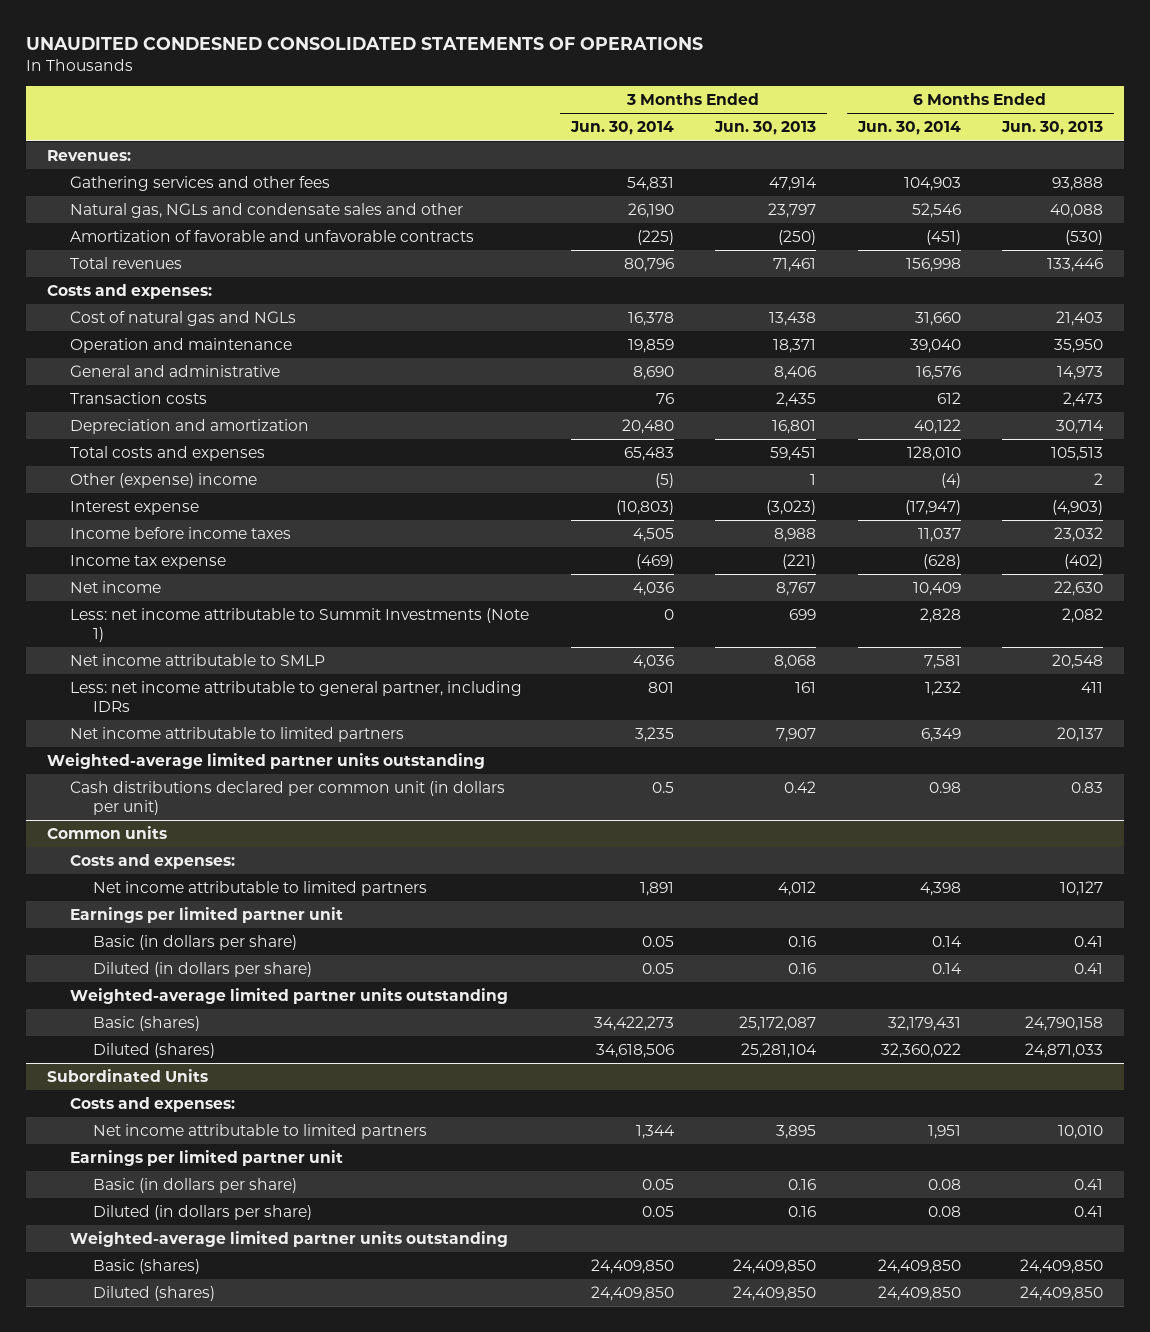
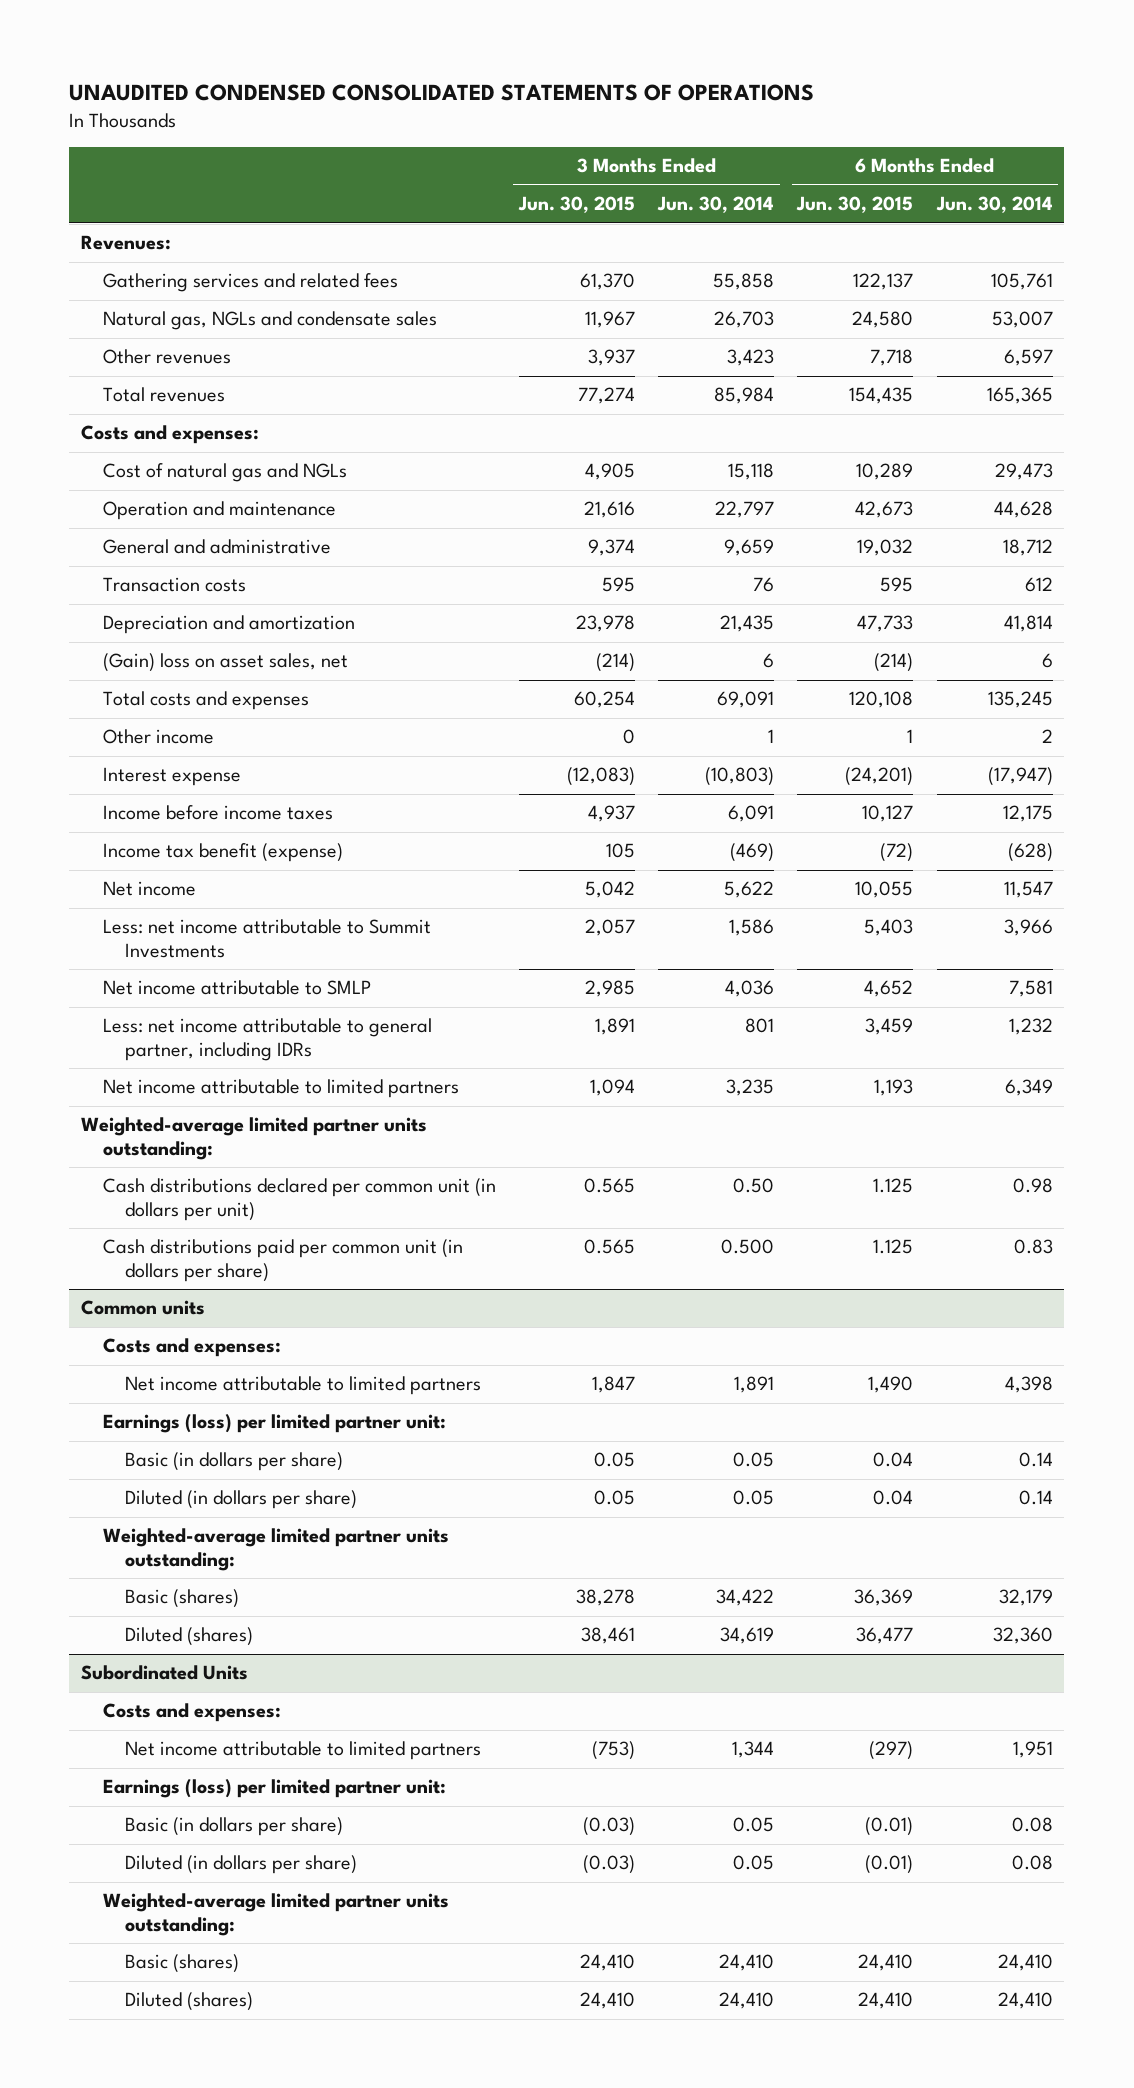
- UNAUDITED CONDESNED CONSOLIDATED STATEMENTS OF OPERATIONS
+ UNAUDITED CONDENSED CONSOLIDATED STATEMENTS OF OPERATIONS
- | 3 Months Ended Jun. 30, 2014 | 3 Months Ended Jun. 30, 2013 | 6 Months Ended Jun. 30, 2014 | 6 Months Ended Jun. 30, 2013
+ | 3 Months Ended Jun. 30, 2015 | 3 Months Ended Jun. 30, 2014 | 6 Months Ended Jun. 30, 2015 | 6 Months Ended Jun. 30, 2014
- Gathering services and other fees | 54,831 | 47,914 | 104,903 | 93,888
- Natural gas, NGLs and condensate sales and other | 26,190 | 23,797 | 52,546 | 40,088
- Amortization of favorable and unfavorable contracts | (225) | (250) | (451) | (530)
- Total revenues | 80,796 | 71,461 | 156,998 | 133,446
+ Gathering services and related fees | 61,370 | 55,858 | 122,137 | 105,761
+ Natural gas, NGLs and condensate sales | 11,967 | 26,703 | 24,580 | 53,007
+ Other revenues | 3,937 | 3,423 | 7,718 | 6,597
+ Total revenues | 77,274 | 85,984 | 154,435 | 165,365
- Cost of natural gas and NGLs | 16,378 | 13,438 | 31,660 | 21,403
- Operation and maintenance | 19,859 | 18,371 | 39,040 | 35,950
- General and administrative | 8,690 | 8,406 | 16,576 | 14,973
+ Cost of natural gas and NGLs | 4,905 | 15,118 | 10,289 | 29,473
+ Operation and maintenance | 21,616 | 22,797 | 42,673 | 44,628
+ General and administrative | 9,374 | 9,659 | 19,032 | 18,712
- Depreciation and amortization | 20,480 | 16,801 | 40,122 | 30,714
- Total costs and expenses | 65,483 | 59,451 | 128,010 | 105,513
- Other (expense) income | (5) | 1 | (4) | 2
+ Depreciation and amortization | 23,978 | 21,435 | 47,733 | 41,814
+ (Gain) loss on asset sales, net | (214) | 6 | (214) | 6
+ Total costs and expenses | 60,254 | 69,091 | 120,108 | 135,245
+ Other income | 0 | 1 | 1 | 2
- Income before income taxes | 4,505 | 8,988 | 11,037 | 23,032
- Income tax expense | (469) | (221) | (628) | (402)
- Net income | 4,036 | 8,767 | 10,409 | 22,630
- Less: net income attributable to Summit Investments (Note 1) | 0 | 699 | 2,828 | 2,082
+ Income before income taxes | 4,937 | 6,091 | 10,127 | 12,175
+ Income tax benefit (expense) | 105 | (469) | (72) | (628)
+ Net income | 5,042 | 5,622 | 10,055 | 11,547
+ Less: net income attributable to Summit Investments | 2,057 | 1,586 | 5,403 | 3,966
- Weighted-average limited partner units outstanding
- Cash distributions declared per common unit (in dollars per unit) | 0.5 | 0.42 | 0.98 | 0.83
+ Weighted-average limited partner units outstanding:
+ Cash distributions declared per common unit (in dollars per unit) | 0.565 | 0.50 | 1.125 | 0.98
+ Cash distributions paid per common unit (in dollars per share) | 0.565 | 0.500 | 1.125 | 0.83
@ Common units
- Earnings per limited partner unit
+ Earnings (loss) per limited partner unit:
- Weighted-average limited partner units outstanding
- Basic (shares) | 34,422,273 | 25,172,087 | 32,179,431 | 24,790,158
- Diluted (shares) | 34,618,506 | 25,281,104 | 32,360,022 | 24,871,033
+ Weighted-average limited partner units outstanding:
+ Basic (shares) | 38,278 | 34,422 | 36,369 | 32,179
+ Diluted (shares) | 38,461 | 34,619 | 36,477 | 32,360
@ Subordinated Units
- Earnings per limited partner unit
+ Earnings (loss) per limited partner unit:
- Weighted-average limited partner units outstanding
- Basic (shares) | 24,409,850 | 24,409,850 | 24,409,850 | 24,409,850
- Diluted (shares) | 24,409,850 | 24,409,850 | 24,409,850 | 24,409,850
+ Weighted-average limited partner units outstanding:
+ Basic (shares) | 24,410 | 24,410 | 24,410 | 24,410
+ Diluted (shares) | 24,410 | 24,410 | 24,410 | 24,410

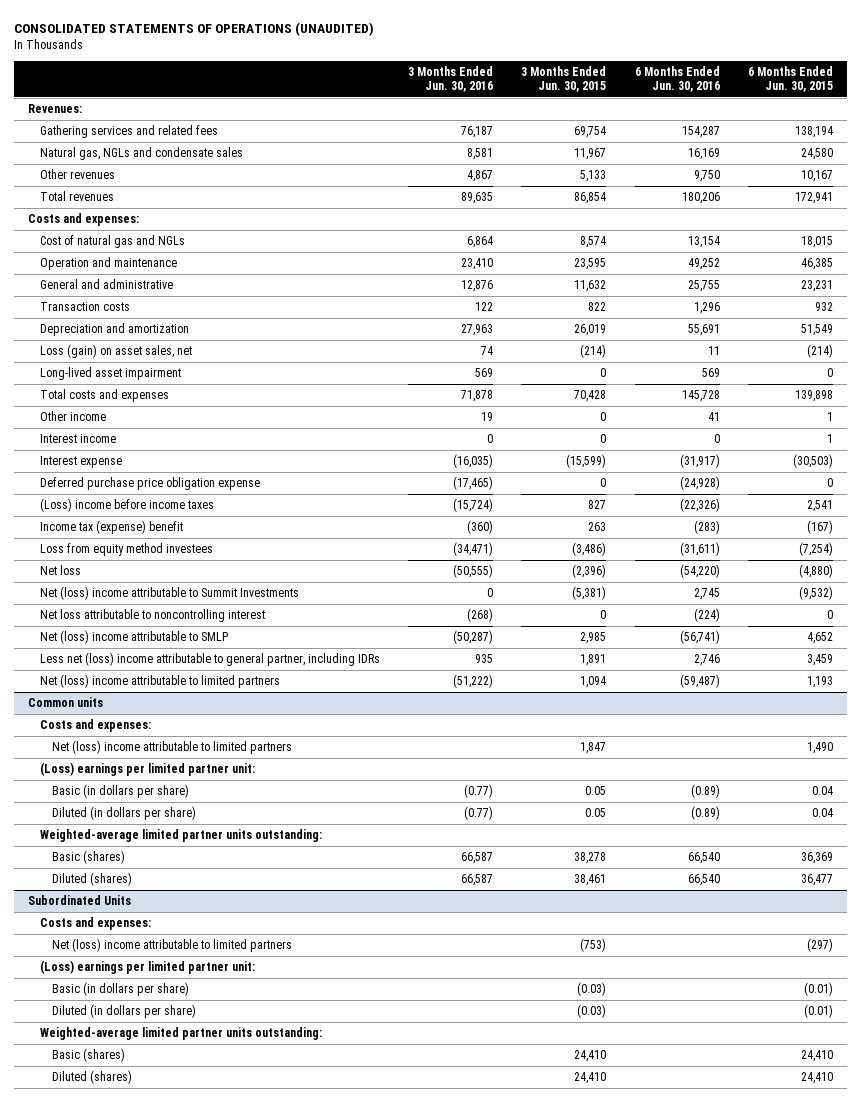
- UNAUDITED CONDENSED CONSOLIDATED STATEMENTS OF OPERATIONS
+ CONSOLIDATED STATEMENTS OF OPERATIONS (UNAUDITED)
- | 3 Months Ended Jun. 30, 2015 | 3 Months Ended Jun. 30, 2014 | 6 Months Ended Jun. 30, 2015 | 6 Months Ended Jun. 30, 2014
+ | 3 Months Ended Jun. 30, 2016 | 3 Months Ended Jun. 30, 2015 | 6 Months Ended Jun. 30, 2016 | 6 Months Ended Jun. 30, 2015
- Gathering services and related fees | 61,370 | 55,858 | 122,137 | 105,761
+ Gathering services and related fees | 76,187 | 69,754 | 154,287 | 138,194
- Other revenues | 3,937 | 3,423 | 7,718 | 6,597
- Total revenues | 77,274 | 85,984 | 154,435 | 165,365
+ Other revenues | 4,867 | 5,133 | 9,750 | 10,167
+ Total revenues | 89,635 | 86,854 | 180,206 | 172,941
- Cost of natural gas and NGLs | 4,905 | 15,118 | 10,289 | 29,473
- Operation and maintenance | 21,616 | 22,797 | 42,673 | 44,628
- General and administrative | 9,374 | 9,659 | 19,032 | 18,712
- Transaction costs | 595 | 76 | 595 | 612
- Depreciation and amortization | 23,978 | 21,435 | 47,733 | 41,814
- (Gain) loss on asset sales, net | (214) | 6 | (214) | 6
- Total costs and expenses | 60,254 | 69,091 | 120,108 | 135,245
+ Cost of natural gas and NGLs | 6,864 | 8,574 | 13,154 | 18,015
+ Operation and maintenance | 23,410 | 23,595 | 49,252 | 46,385
+ General and administrative | 12,876 | 11,632 | 25,755 | 23,231
+ Transaction costs | 122 | 822 | 1,296 | 932
+ Depreciation and amortization | 27,963 | 26,019 | 55,691 | 51,549
+ Loss (gain) on asset sales, net | 74 | (214) | 11 | (214)
+ Long-lived asset impairment | 569 | 0 | 569 | 0
+ Total costs and expenses | 71,878 | 70,428 | 145,728 | 139,898
- Interest expense | (12,083) | (10,803) | (24,201) | (17,947)
- Income before income taxes | 4,937 | 6,091 | 10,127 | 12,175
- Income tax benefit (expense) | 105 | (469) | (72) | (628)
- Net income | 5,042 | 5,622 | 10,055 | 11,547
- Less: net income attributable to Summit Investments | 2,057 | 1,586 | 5,403 | 3,966
- Net income attributable to SMLP | 2,985 | 4,036 | 4,652 | 7,581
- Less: net income attributable to general partner, including IDRs | 1,891 | 801 | 3,459 | 1,232
- Net income attributable to limited partners | 1,094 | 3,235 | 1,193 | 6,349
- Weighted-average limited partner units outstanding:
- Cash distributions declared per common unit (in dollars per unit) | 0.565 | 0.50 | 1.125 | 0.98
- Cash distributions paid per common unit (in dollars per share) | 0.565 | 0.500 | 1.125 | 0.83
+ Interest income | 0 | 0 | 0 | 1
+ Interest expense | (16,035) | (15,599) | (31,917) | (30,503)
+ Deferred purchase price obligation expense | (17,465) | 0 | (24,928) | 0
+ (Loss) income before income taxes | (15,724) | 827 | (22,326) | 2,541
+ Income tax (expense) benefit | (360) | 263 | (283) | (167)
+ Loss from equity method investees | (34,471) | (3,486) | (31,611) | (7,254)
+ Net loss | (50,555) | (2,396) | (54,220) | (4,880)
+ Net (loss) income attributable to Summit Investments | 0 | (5,381) | 2,745 | (9,532)
+ Net loss attributable to noncontrolling interest | (268) | 0 | (224) | 0
+ Net (loss) income attributable to SMLP | (50,287) | 2,985 | (56,741) | 4,652
+ Less net (loss) income attributable to general partner, including IDRs | 935 | 1,891 | 2,746 | 3,459
+ Net (loss) income attributable to limited partners | (51,222) | 1,094 | (59,487) | 1,193
@ Common units
- Net income attributable to limited partners | 1,847 | 1,891 | 1,490 | 4,398
- Earnings (loss) per limited partner unit:
+ Net (loss) income attributable to limited partners | | 1,847 | | 1,490
+ (Loss) earnings per limited partner unit:
@ Subordinated Units
- Net income attributable to limited partners | (753) | 1,344 | (297) | 1,951
- Earnings (loss) per limited partner unit:
+ Net (loss) income attributable to limited partners | | (753) | | (297)
+ (Loss) earnings per limited partner unit:

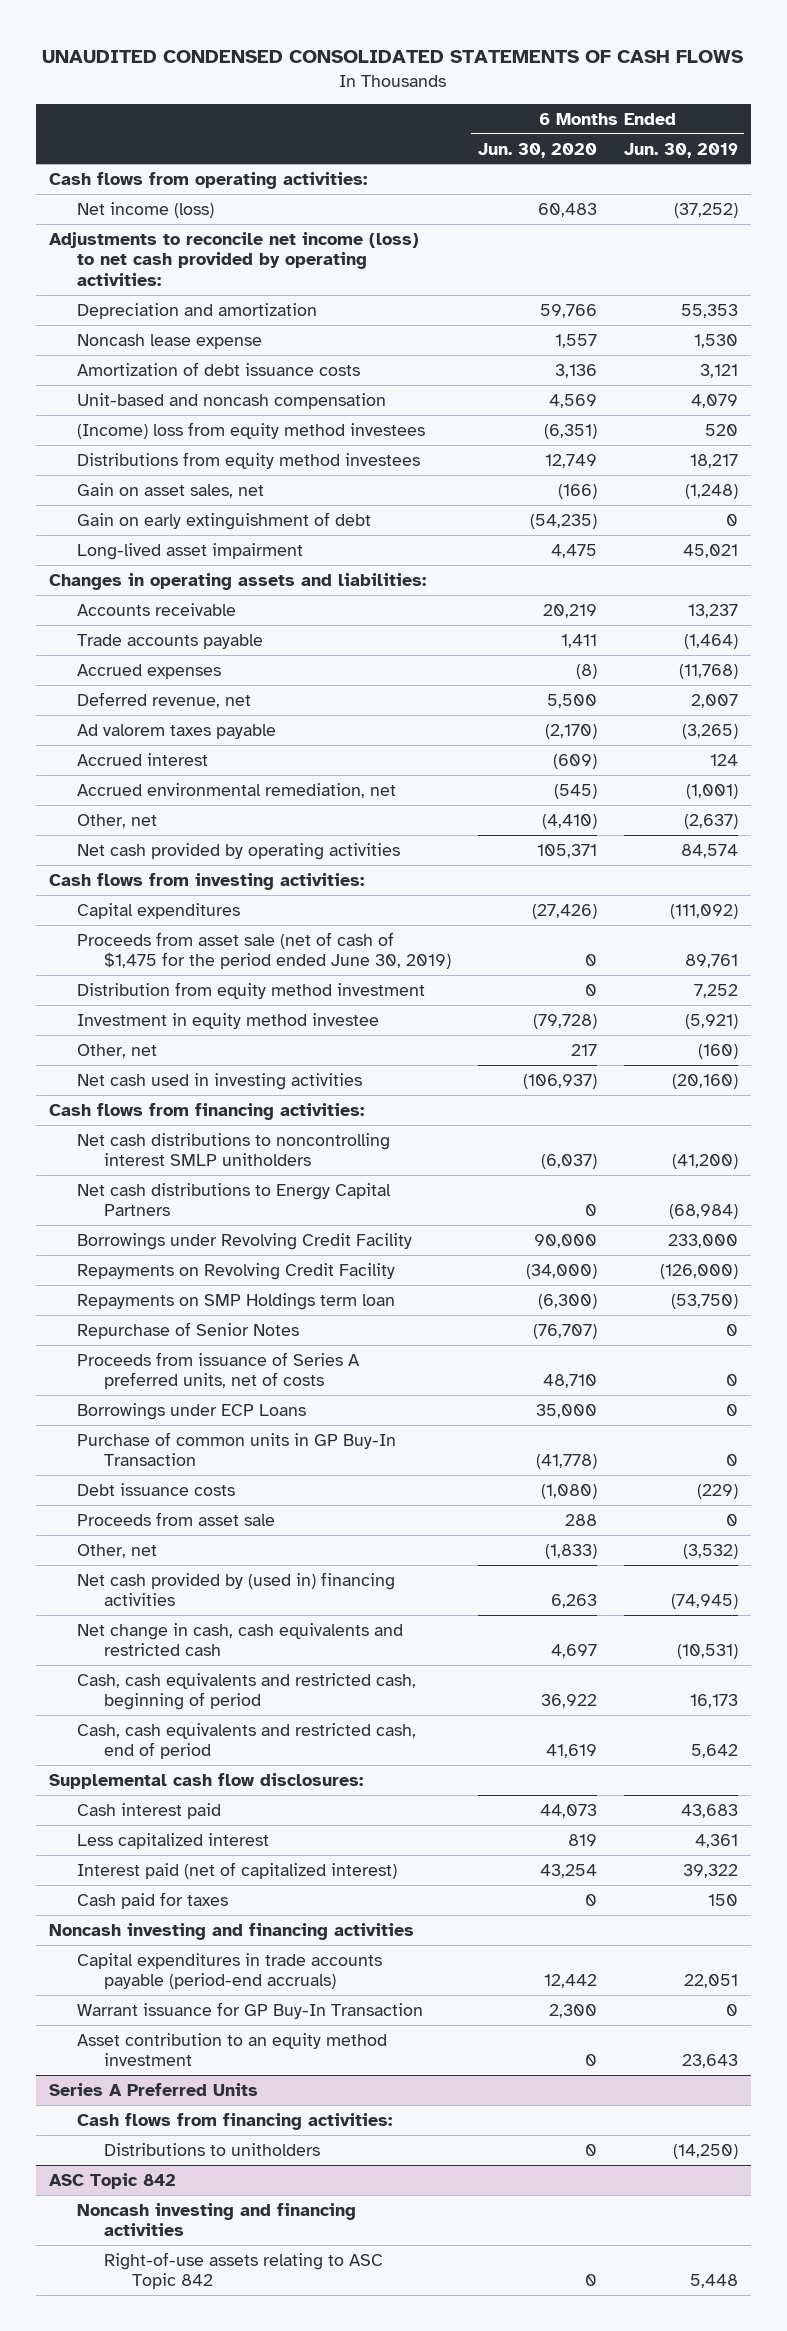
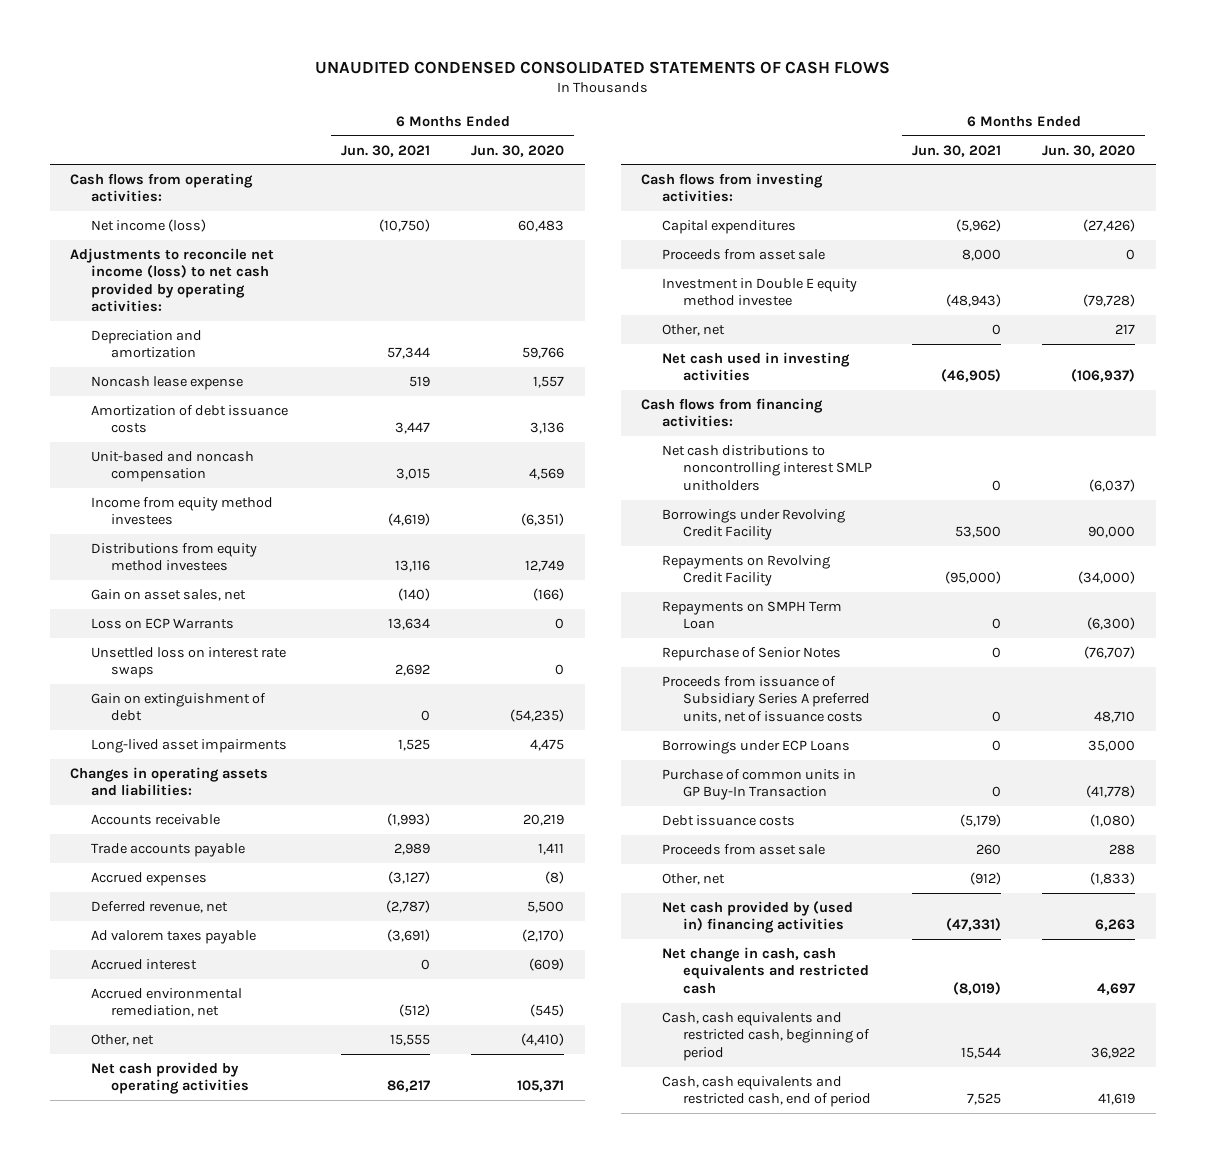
- | 6 Months Ended Jun. 30, 2020 | 6 Months Ended Jun. 30, 2019
+ | 6 Months Ended Jun. 30, 2021 | 6 Months Ended Jun. 30, 2020
- (Income) loss from equity method investees | (6,351) | 520
+ Income from equity method investees | (4,619) | (6,351)
- Gain on early extinguishment of debt | (54,235) | 0
- Long-lived asset impairment | 4,475 | 45,021
+ Loss on ECP Warrants | 13,634 | 0
+ Unsettled loss on interest rate swaps | 2,692 | 0
+ Gain on extinguishment of debt | 0 | (54,235)
+ Long-lived asset impairments | 1,525 | 4,475
- Proceeds from asset sale (net of cash of $1,475 for the period ended June 30, 2019) | 0 | 89,761
- Distribution from equity method investment | 0 | 7,252
- Investment in equity method investee | (79,728) | (5,921)
+ Proceeds from asset sale | 8,000 | 0
+ Investment in Double E equity method investee | (48,943) | (79,728)
- Net cash distributions to Energy Capital Partners | 0 | (68,984)
- Repayments on SMP Holdings term loan | (6,300) | (53,750)
+ Repayments on SMPH Term Loan | 0 | (6,300)
- Proceeds from issuance of Series A preferred units, net of costs | 48,710 | 0
+ Proceeds from issuance of Subsidiary Series A preferred units, net of issuance costs | 0 | 48,710
- Supplemental cash flow disclosures:
- Cash interest paid | 44,073 | 43,683
- Less capitalized interest | 819 | 4,361
- Interest paid (net of capitalized interest) | 43,254 | 39,322
- Cash paid for taxes | 0 | 150
- Noncash investing and financing activities
- Capital expenditures in trade accounts payable (period-end accruals) | 12,442 | 22,051
- Warrant issuance for GP Buy-In Transaction | 2,300 | 0
- Asset contribution to an equity method investment | 0 | 23,643
- Series A Preferred Units
- Cash flows from financing activities:
- Distributions to unitholders | 0 | (14,250)
- ASC Topic 842
- Noncash investing and financing activities
- Right-of-use assets relating to ASC Topic 842 | 0 | 5,448

